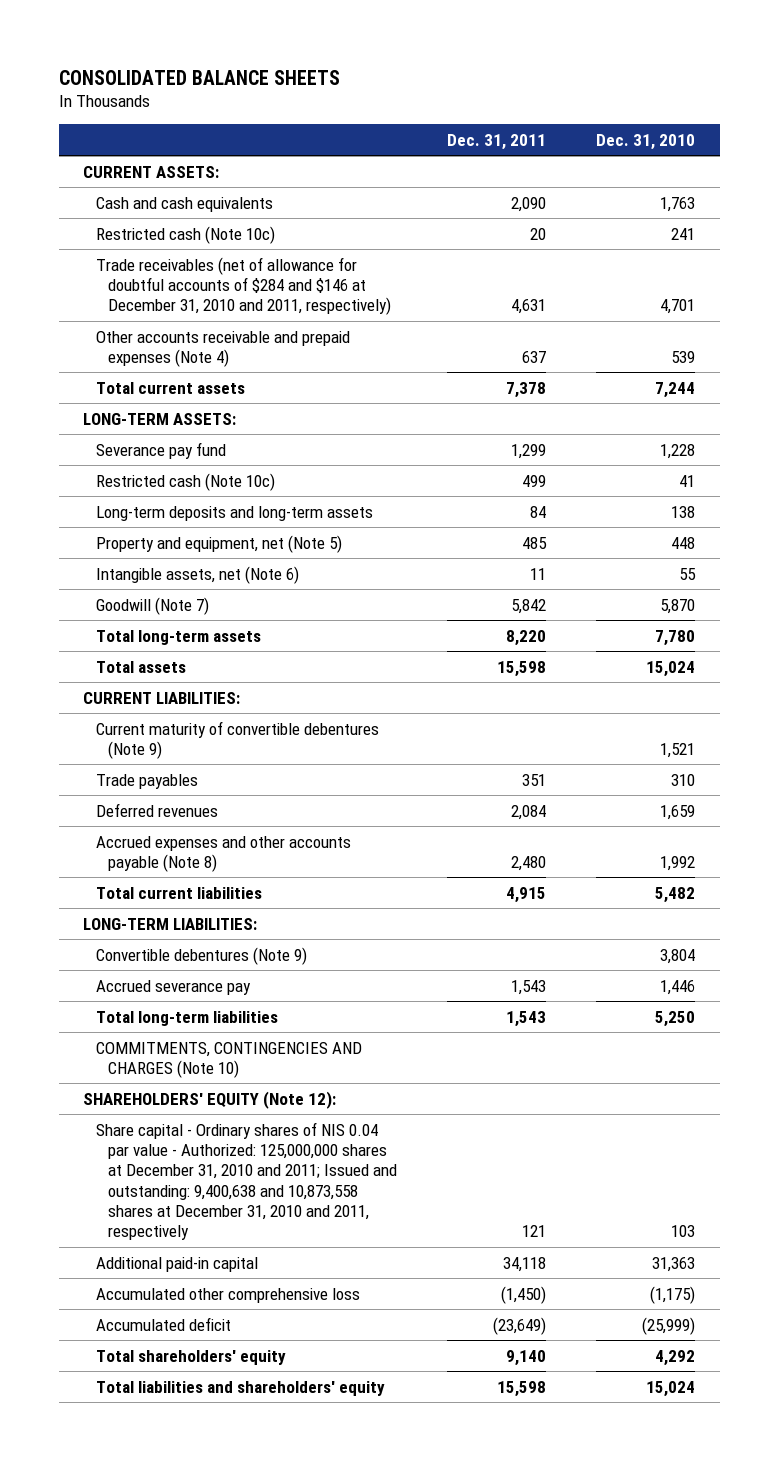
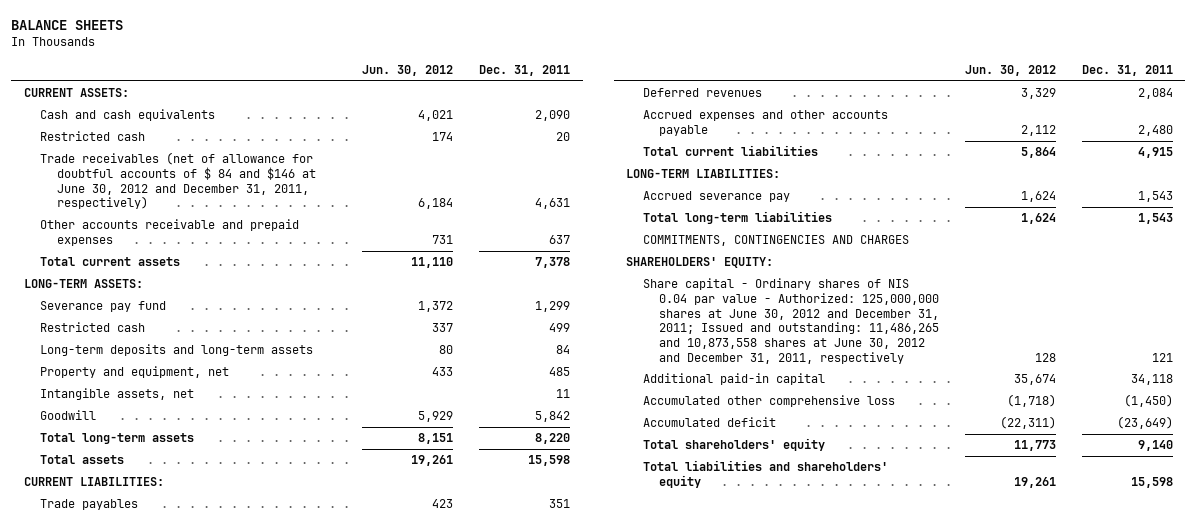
- CONSOLIDATED BALANCE SHEETS
+ BALANCE SHEETS
- | Dec. 31, 2011 | Dec. 31, 2010
+ | Jun. 30, 2012 | Dec. 31, 2011
- Restricted cash (Note 10c) | 20 | 241
- Trade receivables (net of allowance for doubtful accounts of $284 and $146 at December 31, 2010 and 2011, respectively) | 4,631 | 4,701
- Other accounts receivable and prepaid expenses (Note 4) | 637 | 539
+ Restricted cash | 174 | 20
+ Trade receivables (net of allowance for doubtful accounts of $ 84 and $146 at June 30, 2012 and December 31, 2011, respectively) | 6,184 | 4,631
+ Other accounts receivable and prepaid expenses | 731 | 637
- Restricted cash (Note 10c) | 499 | 41
+ Restricted cash | 337 | 499
- Property and equipment, net (Note 5) | 485 | 448
- Intangible assets, net (Note 6) | 11 | 55
- Goodwill (Note 7) | 5,842 | 5,870
+ Property and equipment, net | 433 | 485
+ Intangible assets, net | | 11
+ Goodwill | 5,929 | 5,842
- Current maturity of convertible debentures (Note 9) | | 1,521
- Accrued expenses and other accounts payable (Note 8) | 2,480 | 1,992
+ Accrued expenses and other accounts payable | 2,112 | 2,480
- Convertible debentures (Note 9) | | 3,804
- COMMITMENTS, CONTINGENCIES AND CHARGES (Note 10)
- SHAREHOLDERS' EQUITY (Note 12):
- Share capital - Ordinary shares of NIS 0.04 par value - Authorized: 125,000,000 shares at December 31, 2010 and 2011; Issued and outstanding: 9,400,638 and 10,873,558 shares at December 31, 2010 and 2011, respectively | 121 | 103
+ COMMITMENTS, CONTINGENCIES AND CHARGES
+ SHAREHOLDERS' EQUITY:
+ Share capital - Ordinary shares of NIS 0.04 par value - Authorized: 125,000,000 shares at June 30, 2012 and December 31, 2011; Issued and outstanding: 11,486,265 and 10,873,558 shares at June 30, 2012 and December 31, 2011, respectively | 128 | 121

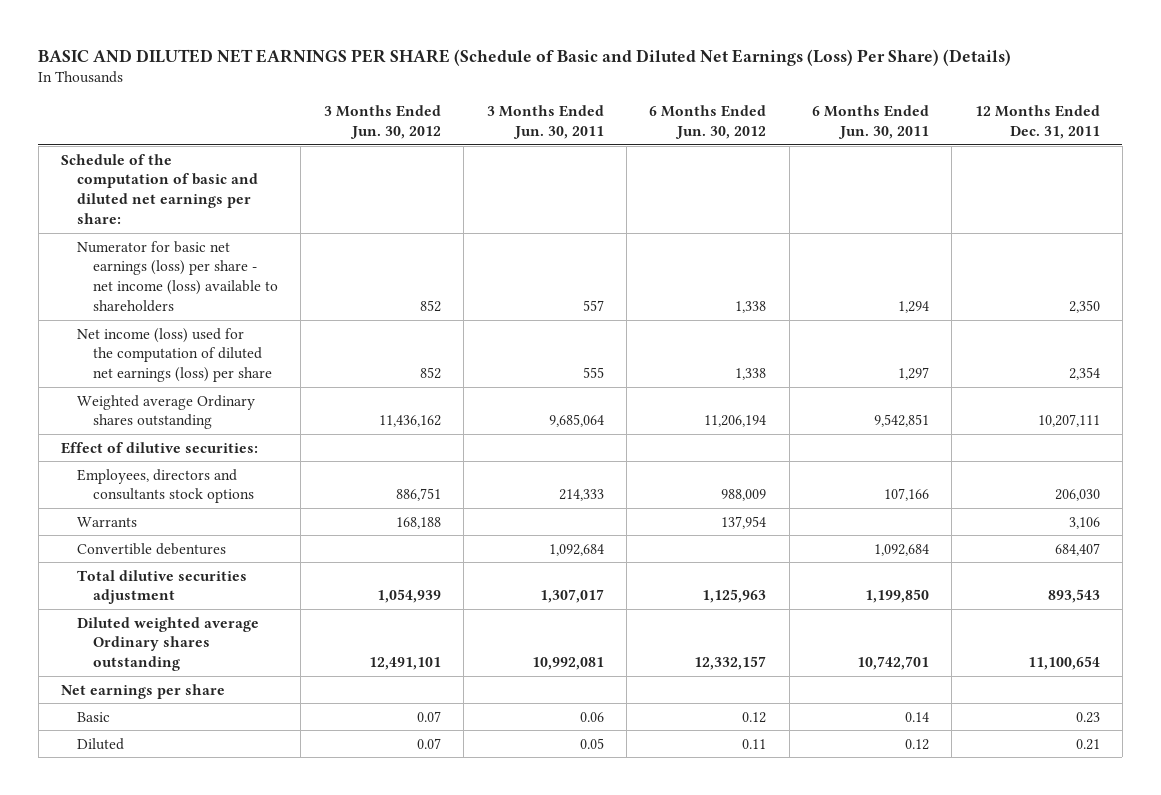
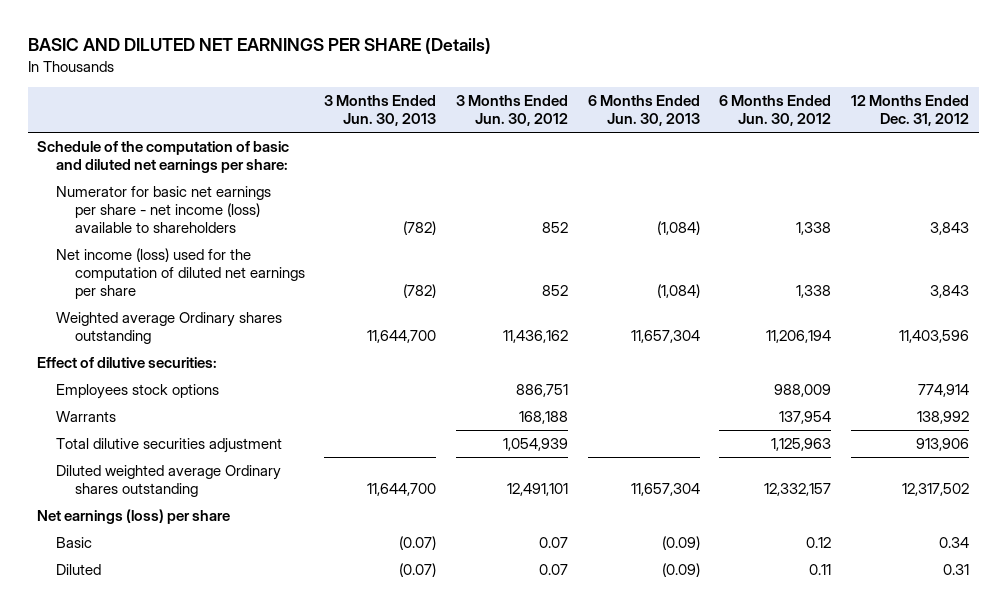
- BASIC AND DILUTED NET EARNINGS PER SHARE (Schedule of Basic and Diluted Net Earnings (Loss) Per Share) (Details)
+ BASIC AND DILUTED NET EARNINGS PER SHARE (Details)
- | 3 Months Ended Jun. 30, 2012 | 3 Months Ended Jun. 30, 2011 | 6 Months Ended Jun. 30, 2012 | 6 Months Ended Jun. 30, 2011 | 12 Months Ended Dec. 31, 2011
+ | 3 Months Ended Jun. 30, 2013 | 3 Months Ended Jun. 30, 2012 | 6 Months Ended Jun. 30, 2013 | 6 Months Ended Jun. 30, 2012 | 12 Months Ended Dec. 31, 2012
- Numerator for basic net earnings (loss) per share - net income (loss) available to shareholders | 852 | 557 | 1,338 | 1,294 | 2,350
- Net income (loss) used for the computation of diluted net earnings (loss) per share | 852 | 555 | 1,338 | 1,297 | 2,354
+ Numerator for basic net earnings per share - net income (loss) available to shareholders | (782) | 852 | (1,084) | 1,338 | 3,843
+ Net income (loss) used for the computation of diluted net earnings per share | (782) | 852 | (1,084) | 1,338 | 3,843
- Employees, directors and consultants stock options | 886,751 | 214,333 | 988,009 | 107,166 | 206,030
+ Employees stock options | | 886,751 | | 988,009 | 774,914
- Convertible debentures | | 1,092,684 | | 1,092,684 | 684,407
- Net earnings per share
+ Net earnings (loss) per share

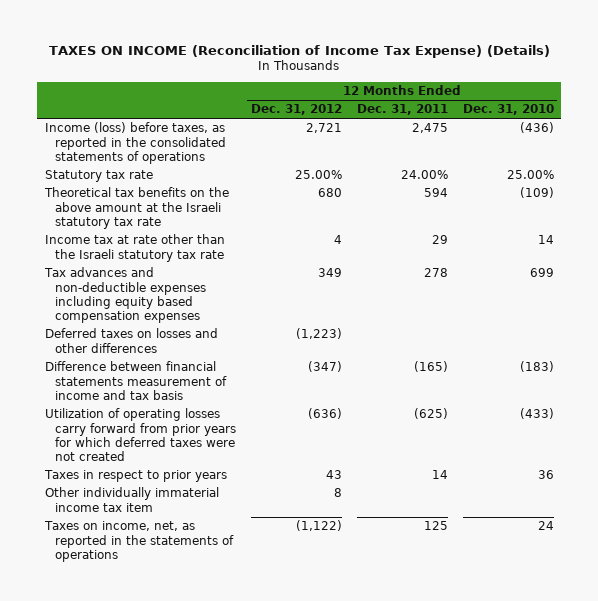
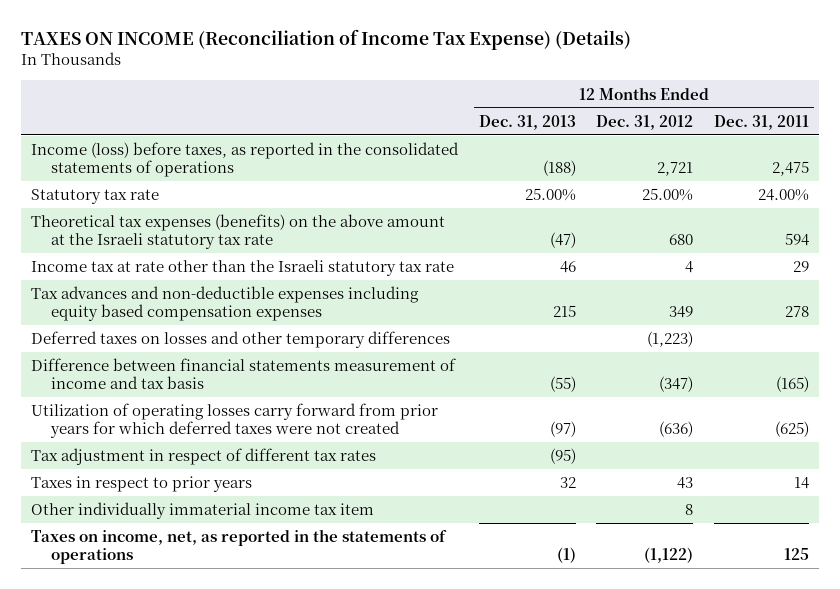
- | 12 Months Ended Dec. 31, 2012 | 12 Months Ended Dec. 31, 2011 | 12 Months Ended Dec. 31, 2010
+ | 12 Months Ended Dec. 31, 2013 | 12 Months Ended Dec. 31, 2012 | 12 Months Ended Dec. 31, 2011
- Theoretical tax benefits on the above amount at the Israeli statutory tax rate | 680 | 594 | (109)
+ Theoretical tax expenses (benefits) on the above amount at the Israeli statutory tax rate | (47) | 680 | 594
- Deferred taxes on losses and other differences | (1,223) | |
+ Deferred taxes on losses and other temporary differences | | (1,223) |
+ Tax adjustment in respect of different tax rates | (95) | |

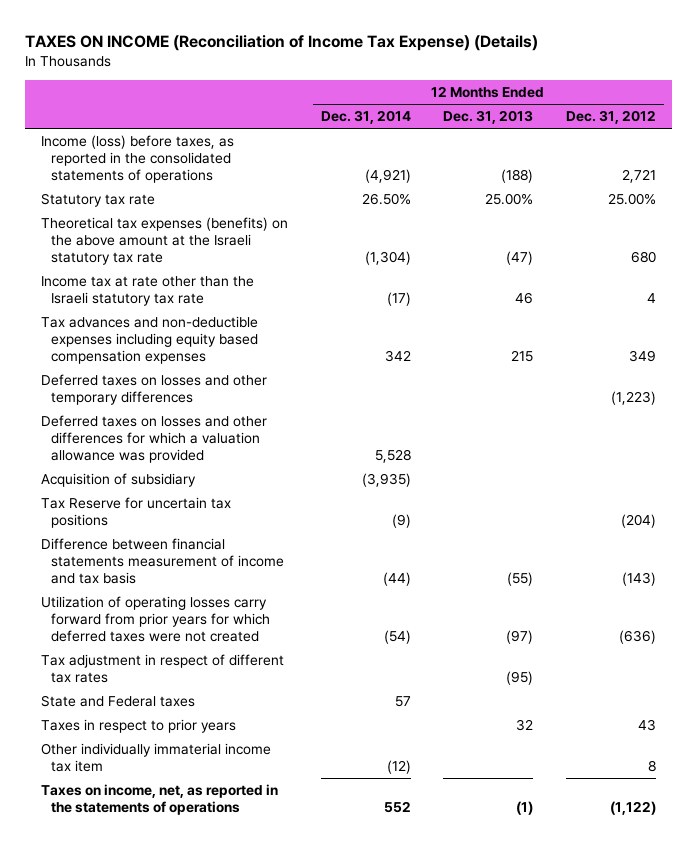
- | 12 Months Ended Dec. 31, 2013 | 12 Months Ended Dec. 31, 2012 | 12 Months Ended Dec. 31, 2011
+ | 12 Months Ended Dec. 31, 2014 | 12 Months Ended Dec. 31, 2013 | 12 Months Ended Dec. 31, 2012
- Difference between financial statements measurement of income and tax basis | (55) | (347) | (165)
+ Deferred taxes on losses and other differences for which a valuation allowance was provided | 5,528 | |
+ Acquisition of subsidiary | (3,935) | |
+ Tax Reserve for uncertain tax positions | (9) | | (204)
+ Difference between financial statements measurement of income and tax basis | (44) | (55) | (143)
+ State and Federal taxes | 57 | |

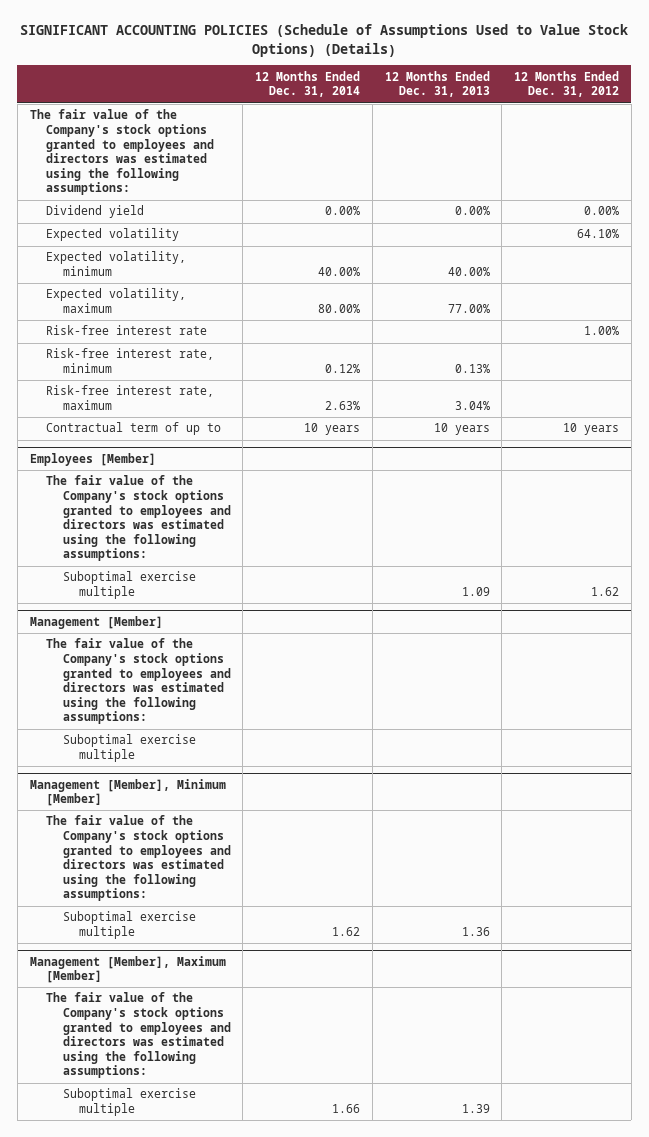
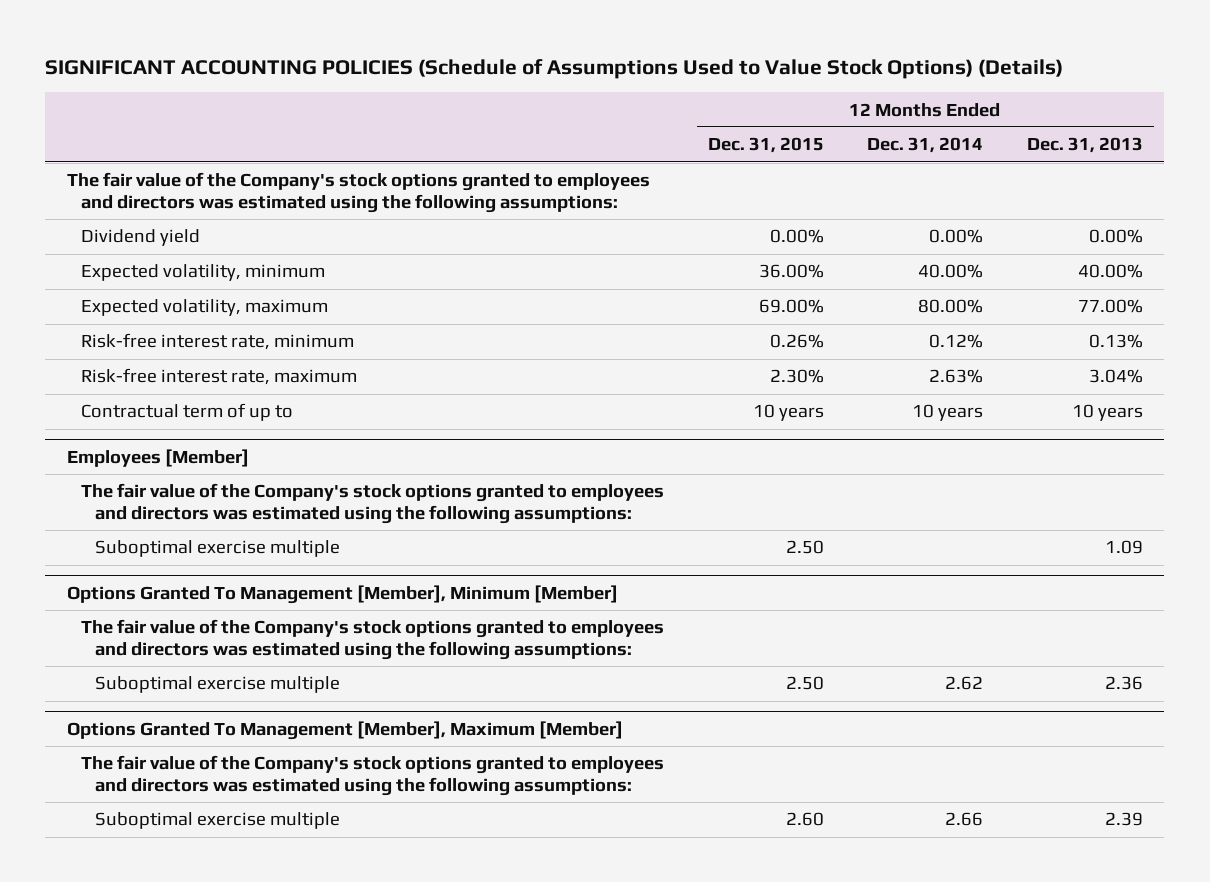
- | 12 Months Ended Dec. 31, 2014 | 12 Months Ended Dec. 31, 2013 | 12 Months Ended Dec. 31, 2012
+ | 12 Months Ended Dec. 31, 2015 | 12 Months Ended Dec. 31, 2014 | 12 Months Ended Dec. 31, 2013
- Expected volatility | | | 64.10%
- Risk-free interest rate | | | 1.00%
- Management [Member]
- The fair value of the Company's stock options granted to employees and directors was estimated using the following assumptions:
- Suboptimal exercise multiple
- Management [Member], Minimum [Member]
+ Options Granted To Management [Member], Minimum [Member]
- Suboptimal exercise multiple | 1.62 | 1.36 |
- Management [Member], Maximum [Member]
+ Suboptimal exercise multiple | 2.50 | 2.62 | 2.36
+ Options Granted To Management [Member], Maximum [Member]
- Suboptimal exercise multiple | 1.66 | 1.39 |
+ Suboptimal exercise multiple | 2.60 | 2.66 | 2.39

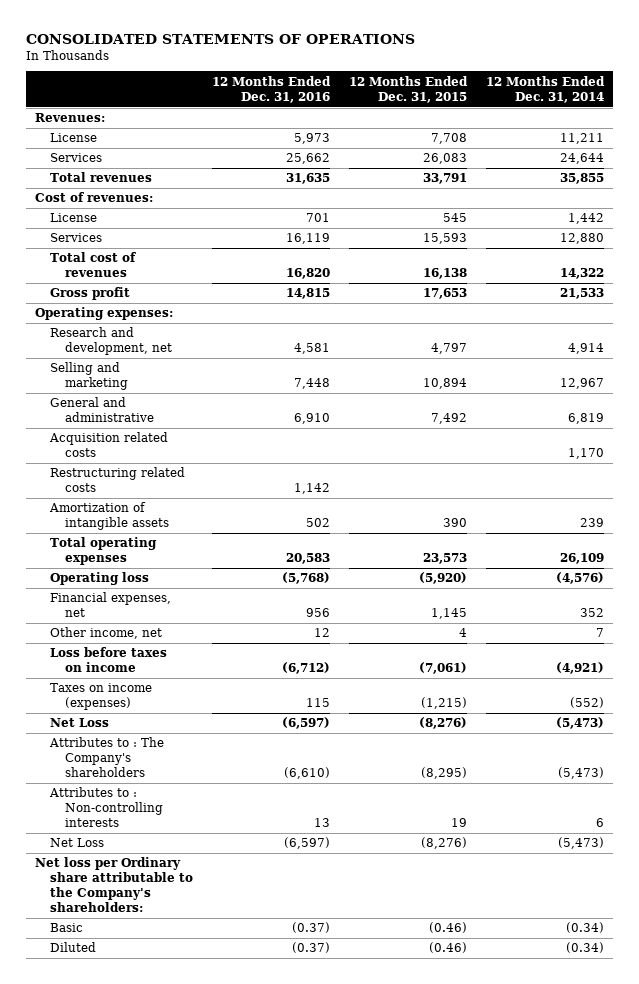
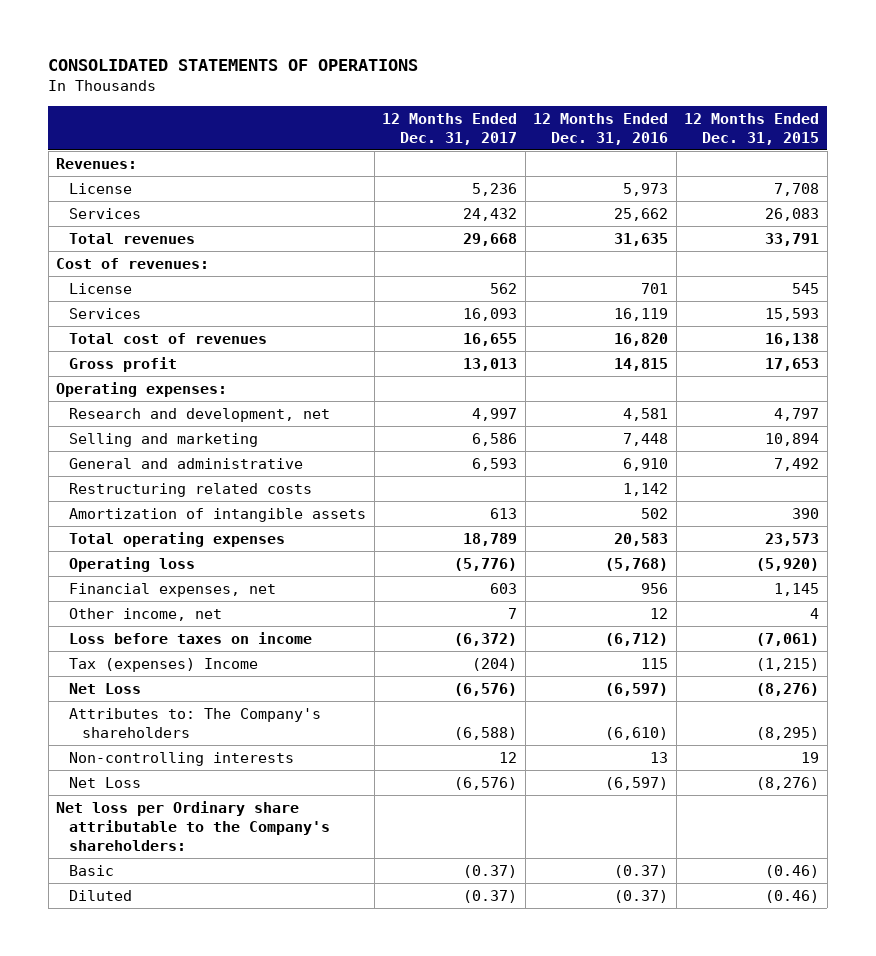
- | 12 Months Ended Dec. 31, 2016 | 12 Months Ended Dec. 31, 2015 | 12 Months Ended Dec. 31, 2014
+ | 12 Months Ended Dec. 31, 2017 | 12 Months Ended Dec. 31, 2016 | 12 Months Ended Dec. 31, 2015
- Acquisition related costs | | | 1,170
- Taxes on income (expenses) | 115 | (1,215) | (552)
+ Tax (expenses) Income | (204) | 115 | (1,215)
- Attributes to : The Company's shareholders | (6,610) | (8,295) | (5,473)
- Attributes to : Non-controlling interests | 13 | 19 | 6
+ Attributes to: The Company's shareholders | (6,588) | (6,610) | (8,295)
+ Non-controlling interests | 12 | 13 | 19

